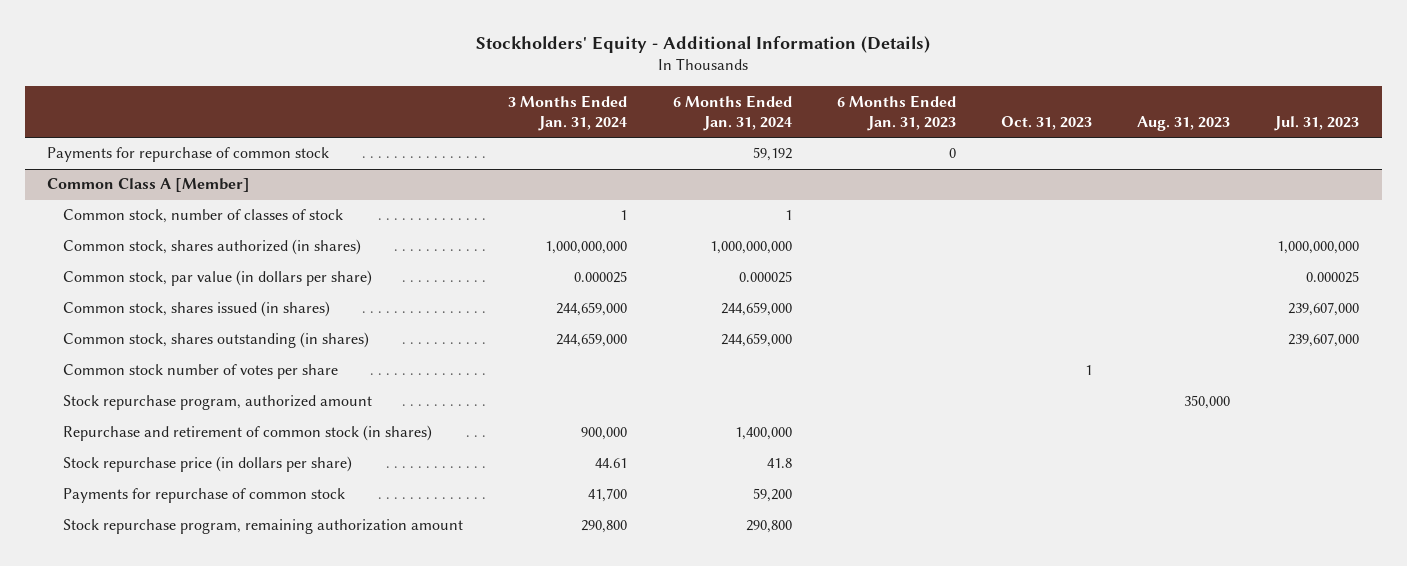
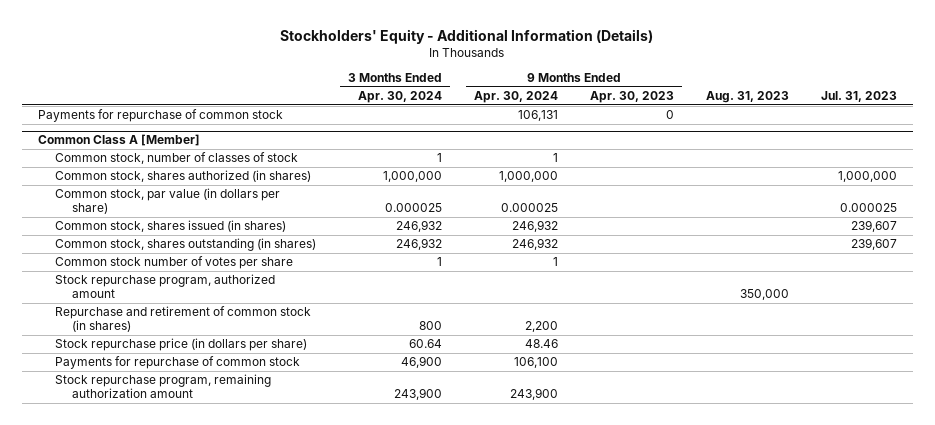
- | 3 Months Ended Jan. 31, 2024 | 6 Months Ended Jan. 31, 2024 | 6 Months Ended Jan. 31, 2023 | Oct. 31, 2023 | Aug. 31, 2023 | Jul. 31, 2023
+ | 3 Months Ended Apr. 30, 2024 | 9 Months Ended Apr. 30, 2024 | 9 Months Ended Apr. 30, 2023 | Aug. 31, 2023 | Jul. 31, 2023
@ Common Class A [Member]
- Common stock, shares authorized (in shares) | 1,000,000,000 | 1,000,000,000 | | | | 1,000,000,000
+ Common stock, shares authorized (in shares) | 1,000,000 | 1,000,000 | | | 1,000,000
- Common stock, shares issued (in shares) | 244,659,000 | 244,659,000 | | | | 239,607,000
- Common stock, shares outstanding (in shares) | 244,659,000 | 244,659,000 | | | | 239,607,000
+ Common stock, shares issued (in shares) | 246,932 | 246,932 | | | 239,607
+ Common stock, shares outstanding (in shares) | 246,932 | 246,932 | | | 239,607

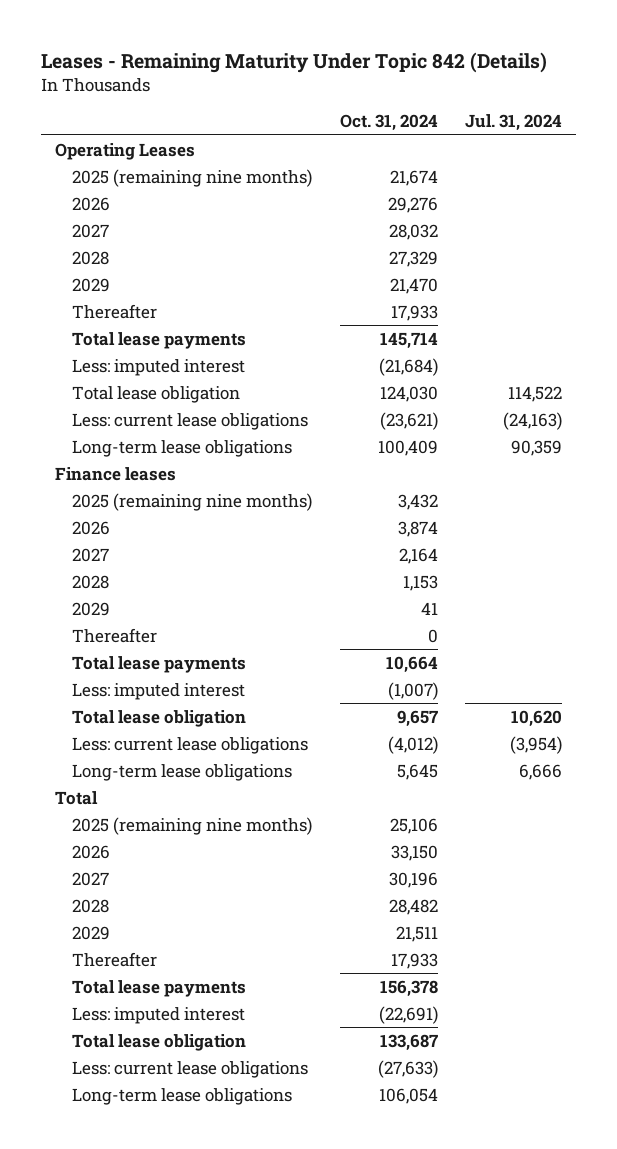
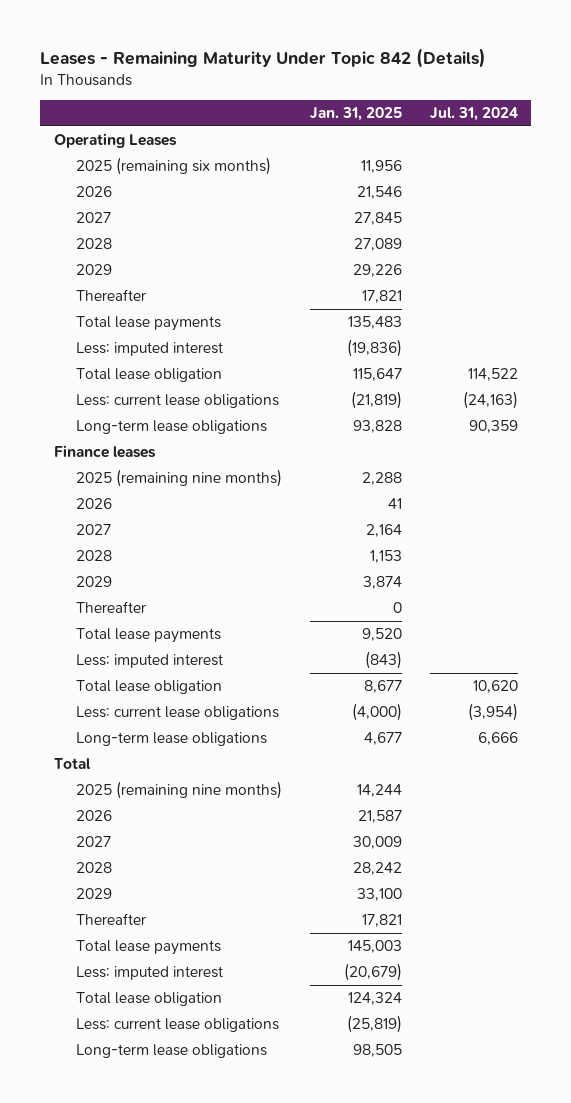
- | Oct. 31, 2024 | Jul. 31, 2024
+ | Jan. 31, 2025 | Jul. 31, 2024
- 2025 (remaining nine months) | 21,674 |
+ 2025 (remaining six months) | 11,956 |

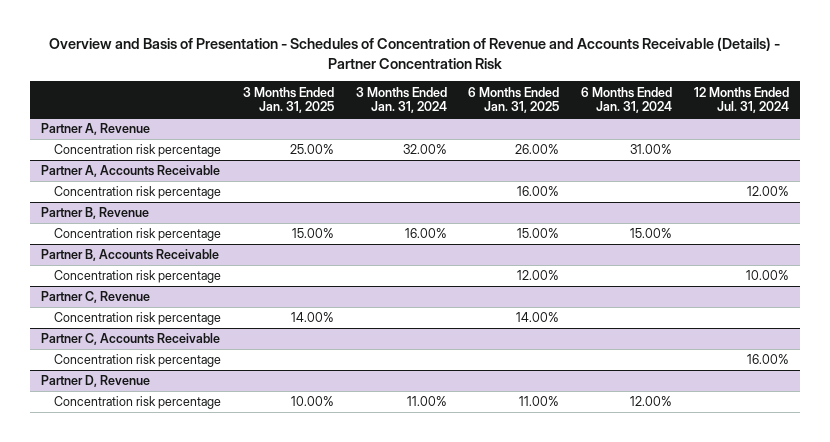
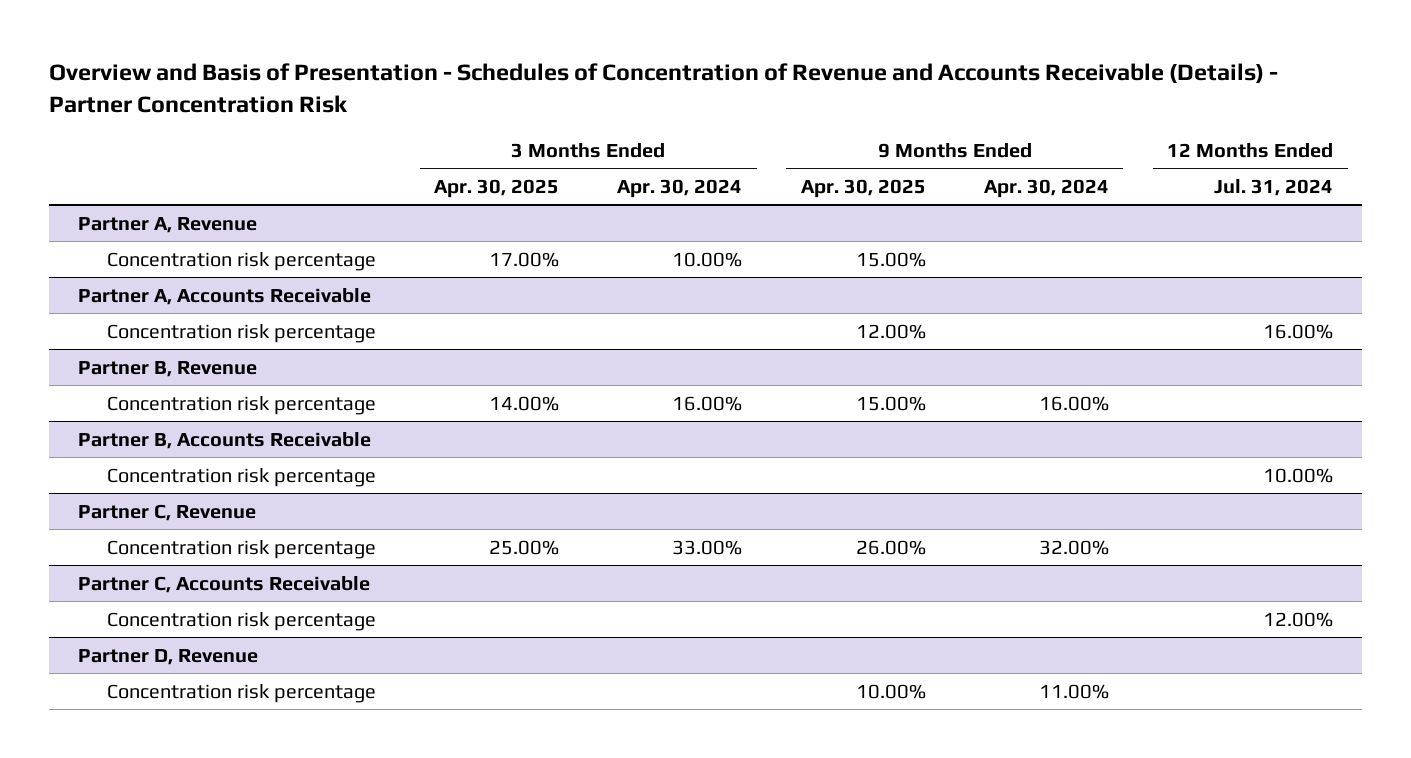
- | 3 Months Ended Jan. 31, 2025 | 3 Months Ended Jan. 31, 2024 | 6 Months Ended Jan. 31, 2025 | 6 Months Ended Jan. 31, 2024 | 12 Months Ended Jul. 31, 2024
+ | 3 Months Ended Apr. 30, 2025 | 3 Months Ended Apr. 30, 2024 | 9 Months Ended Apr. 30, 2025 | 9 Months Ended Apr. 30, 2024 | 12 Months Ended Jul. 31, 2024
@ Partner A, Accounts Receivable
- Concentration risk percentage | | | 16.00% | | 12.00%
+ Concentration risk percentage | | | 12.00% | | 16.00%
@ Partner C, Accounts Receivable
- Concentration risk percentage | | | | | 16.00%
+ Concentration risk percentage | | | | | 12.00%

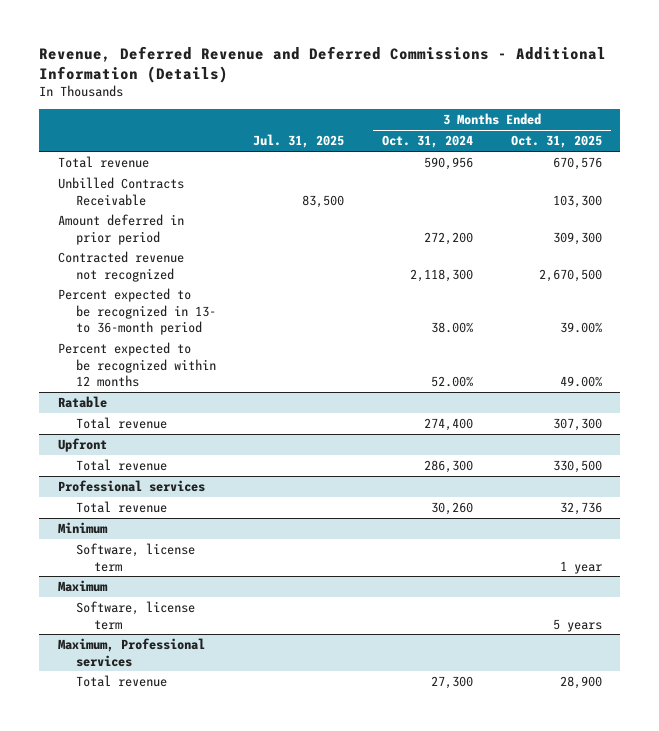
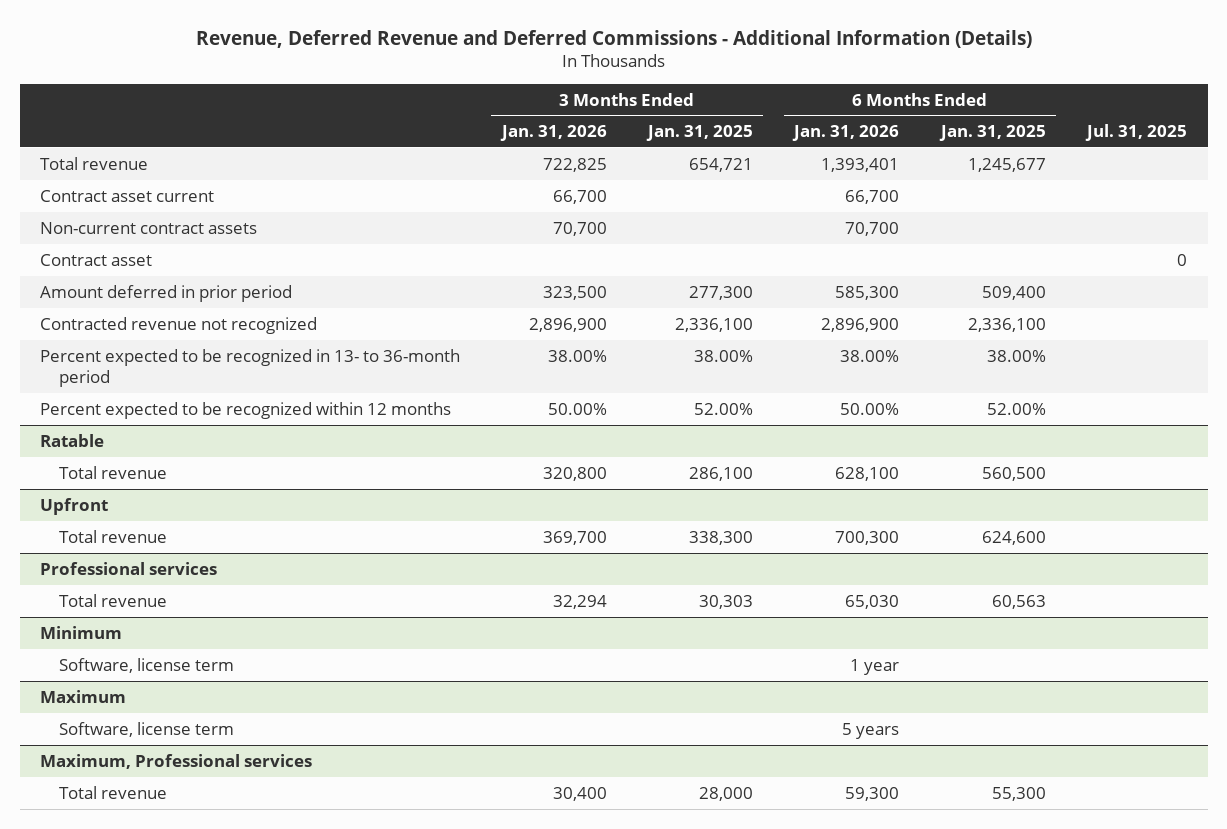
- | Jul. 31, 2025 | 3 Months Ended Oct. 31, 2024 | 3 Months Ended Oct. 31, 2025
+ | 3 Months Ended Jan. 31, 2026 | 3 Months Ended Jan. 31, 2025 | 6 Months Ended Jan. 31, 2026 | 6 Months Ended Jan. 31, 2025 | Jul. 31, 2025
- Unbilled Contracts Receivable | 83,500 | | 103,300
+ Contract asset current | 66,700 | | 66,700 | |
+ Non-current contract assets | 70,700 | | 70,700 | |
+ Contract asset | | | | | 0

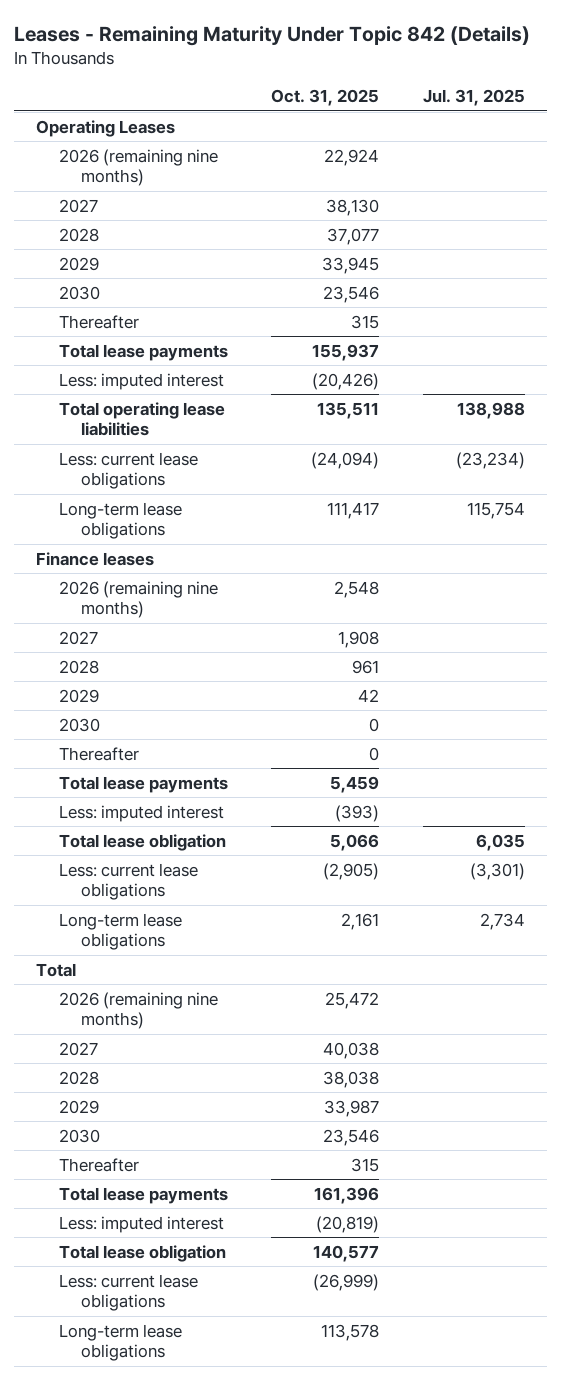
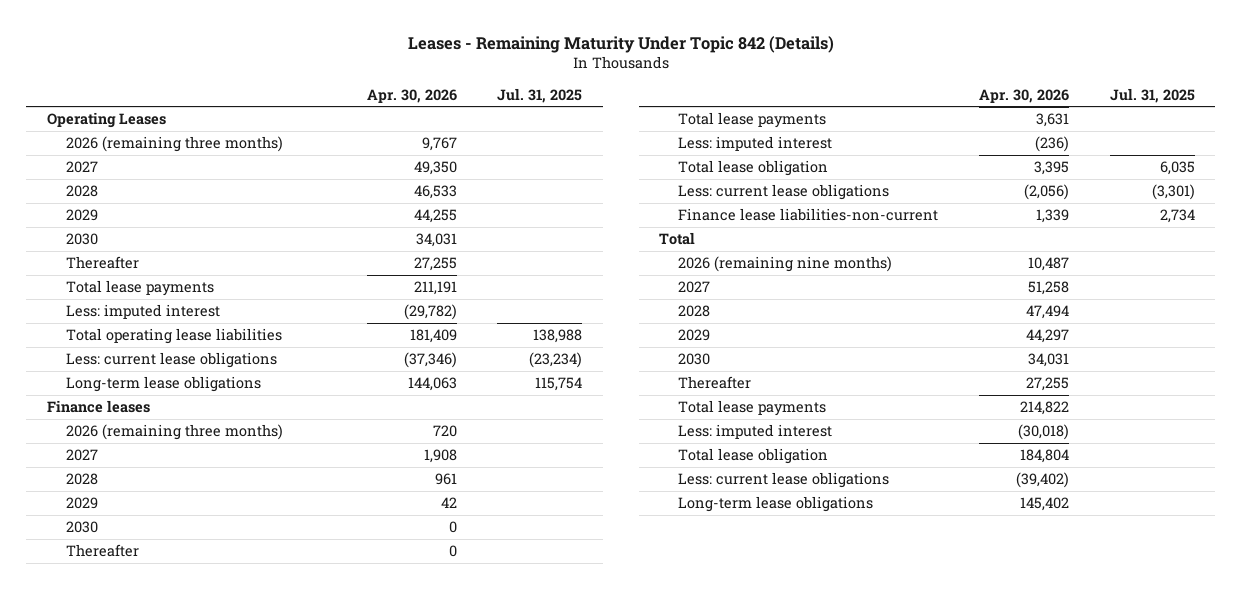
- | Oct. 31, 2025 | Jul. 31, 2025
+ | Apr. 30, 2026 | Jul. 31, 2025
- 2026 (remaining nine months) | 22,924 |
+ 2026 (remaining three months) | 9,767 |
- 2026 (remaining nine months) | 2,548 |
+ 2026 (remaining three months) | 720 |
- Long-term lease obligations | 2,161 | 2,734
+ Finance lease liabilities-non-current | 1,339 | 2,734

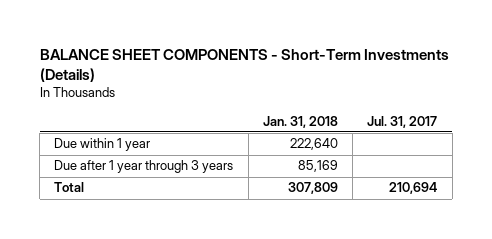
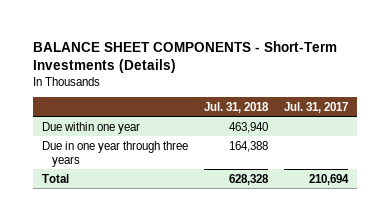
- | Jan. 31, 2018 | Jul. 31, 2017
+ | Jul. 31, 2018 | Jul. 31, 2017
- Due within 1 year | 222,640 |
- Due after 1 year through 3 years | 85,169 |
+ Due within one year | 463,940 |
+ Due in one year through three years | 164,388 |

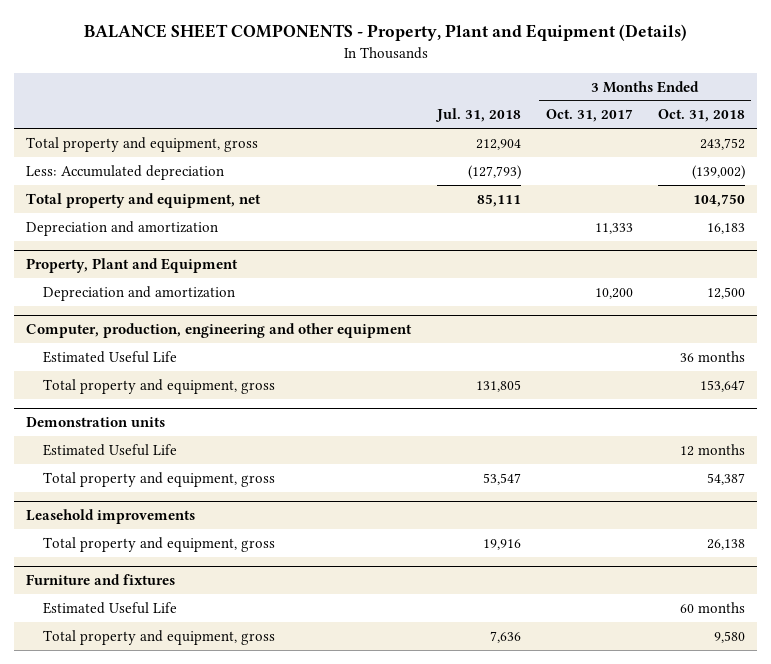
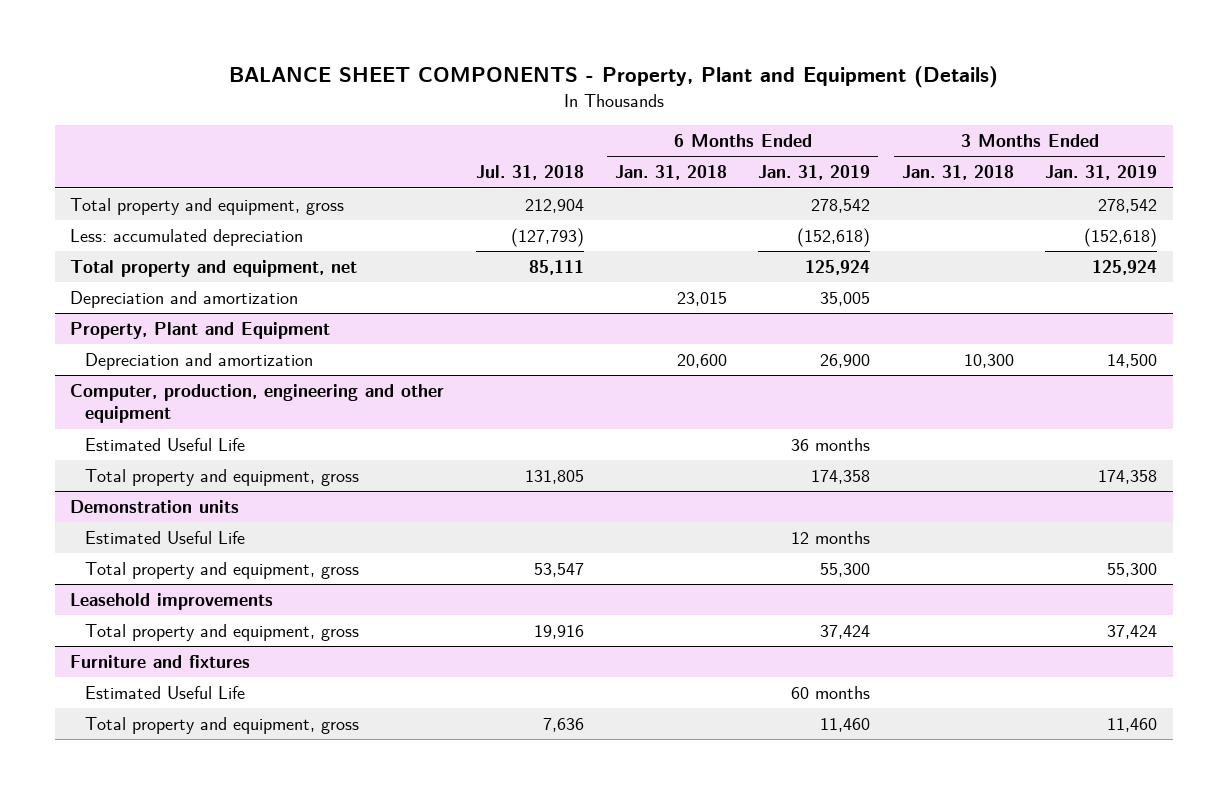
- | Jul. 31, 2018 | 3 Months Ended Oct. 31, 2017 | 3 Months Ended Oct. 31, 2018
+ | Jul. 31, 2018 | 6 Months Ended Jan. 31, 2018 | 6 Months Ended Jan. 31, 2019 | 3 Months Ended Jan. 31, 2018 | 3 Months Ended Jan. 31, 2019
- Less: Accumulated depreciation | (127,793) | | (139,002)
+ Less: accumulated depreciation | (127,793) | | (152,618) | | (152,618)

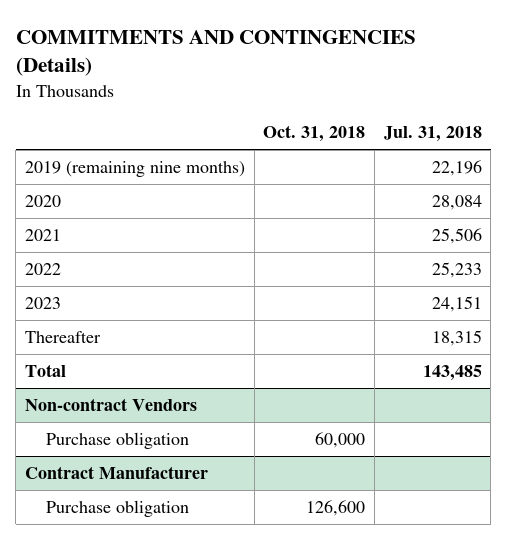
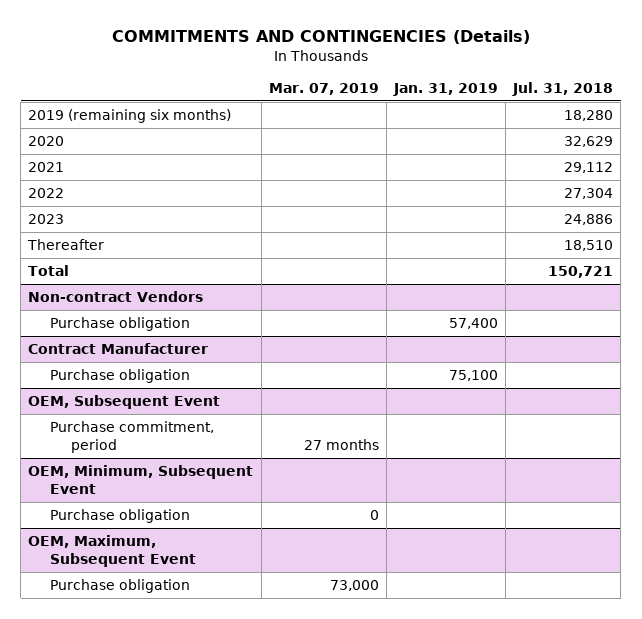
- | Oct. 31, 2018 | Jul. 31, 2018
+ | Mar. 07, 2019 | Jan. 31, 2019 | Jul. 31, 2018
- 2019 (remaining nine months) | | 22,196
- 2020 | | 28,084
- 2021 | | 25,506
- 2022 | | 25,233
- 2023 | | 24,151
- Thereafter | | 18,315
- Total | | 143,485
+ 2019 (remaining six months) | | | 18,280
+ 2020 | | | 32,629
+ 2021 | | | 29,112
+ 2022 | | | 27,304
+ 2023 | | | 24,886
+ Thereafter | | | 18,510
+ Total | | | 150,721
+ OEM, Subsequent Event
+ Purchase commitment, period | 27 months | |
+ OEM, Minimum, Subsequent Event
+ Purchase obligation | 0 | |
+ OEM, Maximum, Subsequent Event
+ Purchase obligation | 73,000 | |

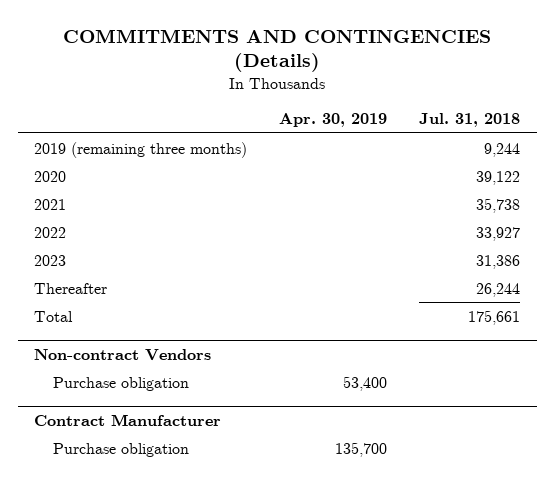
- | Mar. 07, 2019 | Jan. 31, 2019 | Jul. 31, 2018
+ | Apr. 30, 2019 | Jul. 31, 2018
- 2019 (remaining six months) | | | 18,280
- 2020 | | | 32,629
- 2021 | | | 29,112
- 2022 | | | 27,304
- 2023 | | | 24,886
- Thereafter | | | 18,510
- Total | | | 150,721
+ 2019 (remaining three months) | | 9,244
+ 2020 | | 39,122
+ 2021 | | 35,738
+ 2022 | | 33,927
+ 2023 | | 31,386
+ Thereafter | | 26,244
+ Total | | 175,661
- OEM, Subsequent Event
- Purchase commitment, period | 27 months | |
- OEM, Minimum, Subsequent Event
- Purchase obligation | 0 | |
- OEM, Maximum, Subsequent Event
- Purchase obligation | 73,000 | |

